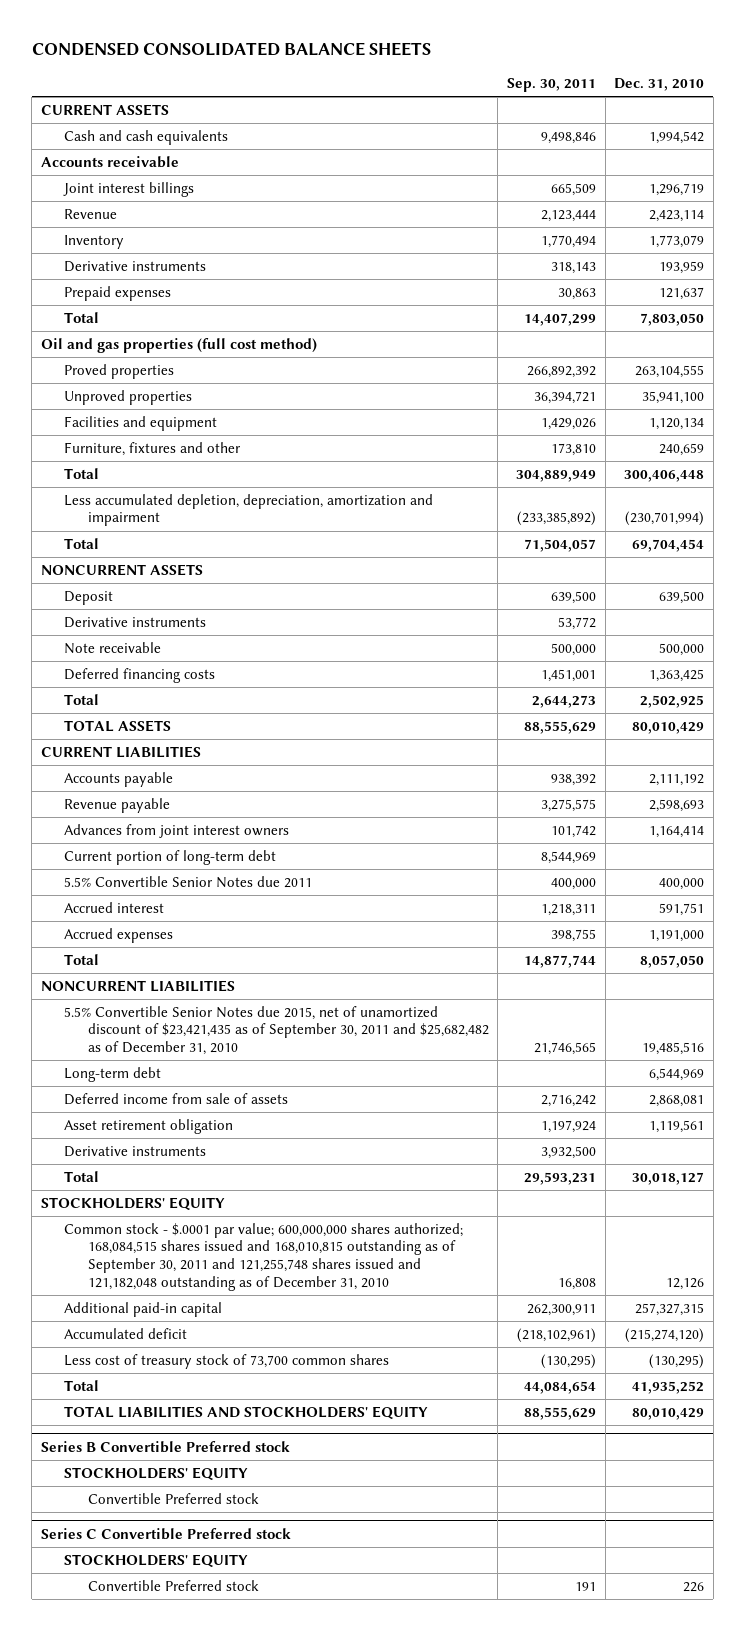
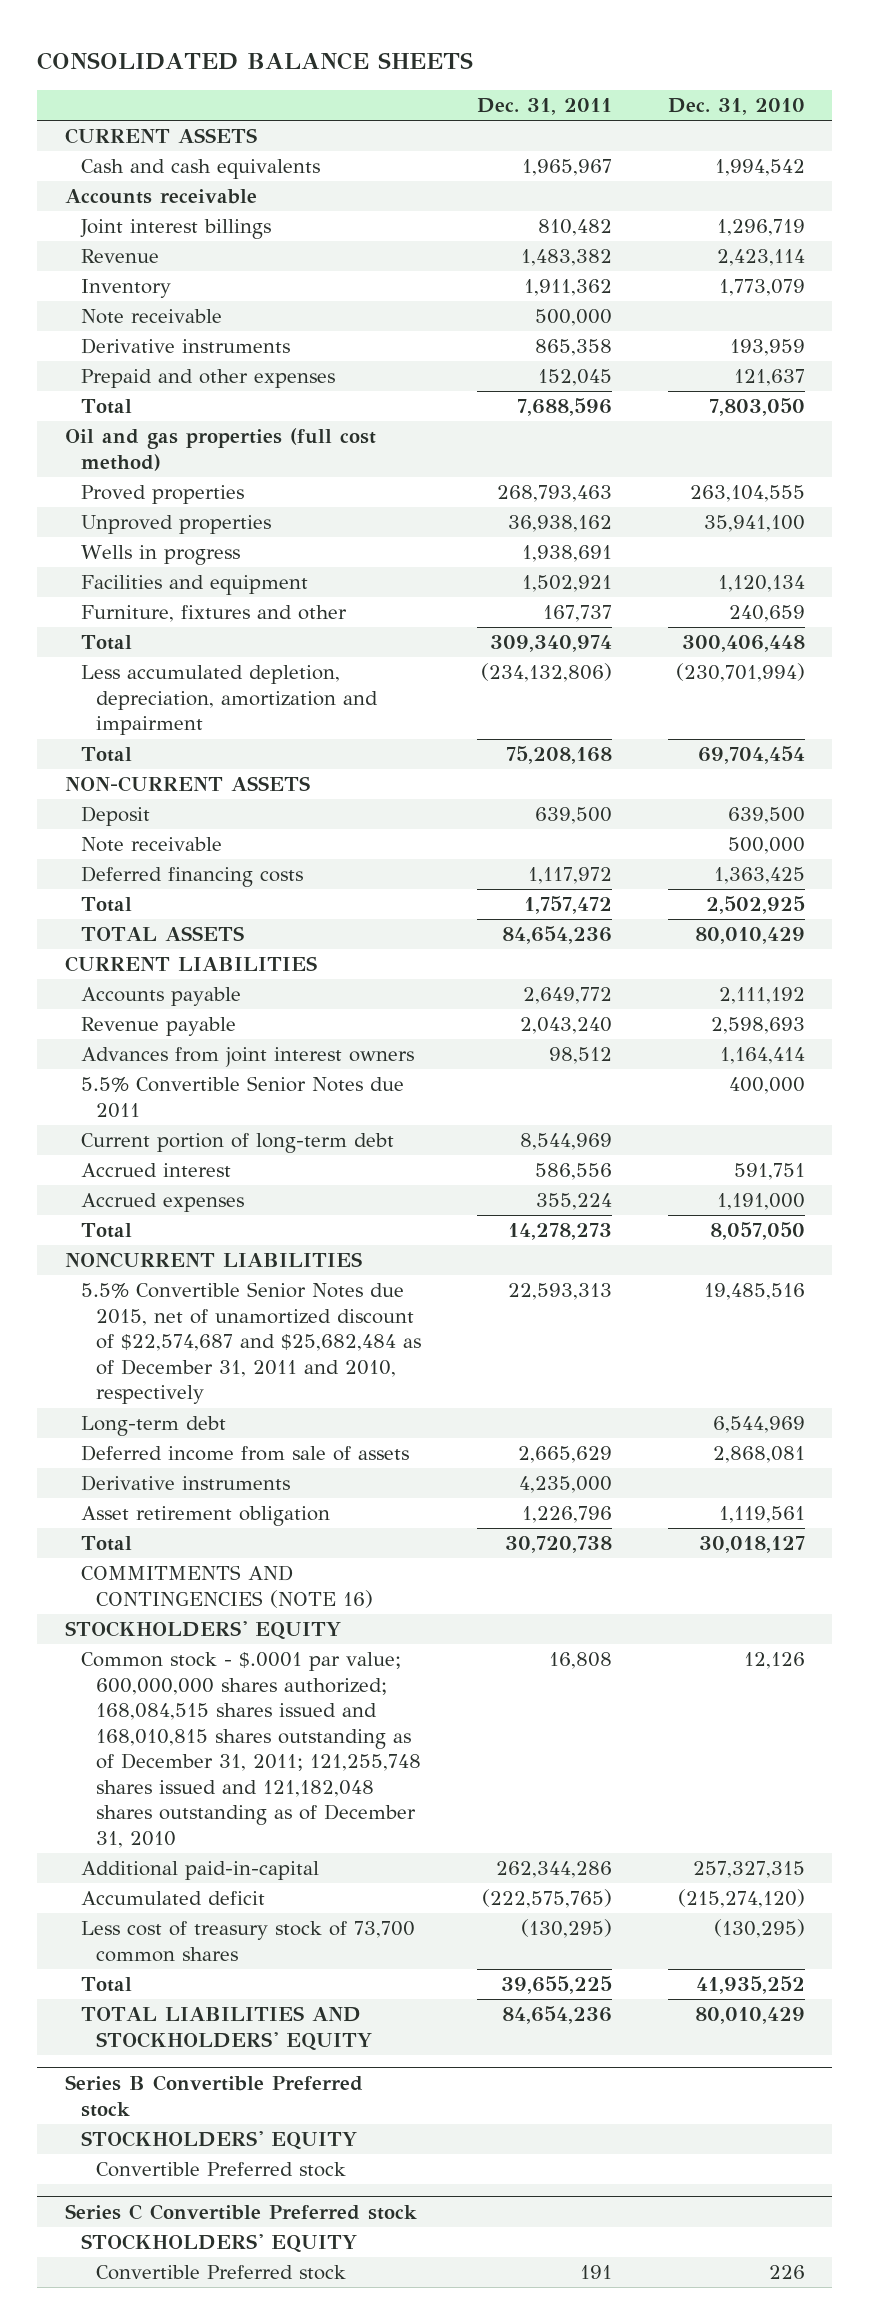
- CONDENSED CONSOLIDATED BALANCE SHEETS
+ CONSOLIDATED BALANCE SHEETS
- | Sep. 30, 2011 | Dec. 31, 2010
+ | Dec. 31, 2011 | Dec. 31, 2010
+ Note receivable | 500,000 |
- Prepaid expenses | 30,863 | 121,637
+ Prepaid and other expenses | 152,045 | 121,637
+ Wells in progress | 1,938,691 |
- NONCURRENT ASSETS
+ NON-CURRENT ASSETS
- Derivative instruments | 53,772 |
moved down: Current portion of long-term debt | 8,544,969 |
- 5.5% Convertible Senior Notes due 2015, net of unamortized discount of $23,421,435 as of September 30, 2011 and $25,682,482 as of December 31, 2010 | 21,746,565 | 19,485,516
+ 5.5% Convertible Senior Notes due 2015, net of unamortized discount of $22,574,687 and $25,682,484 as of December 31, 2011 and 2010, respectively | 22,593,313 | 19,485,516
moved down: Asset retirement obligation | 1,226,796 | 1,119,561
+ COMMITMENTS AND CONTINGENCIES (NOTE 16)
- Common stock - $.0001 par value; 600,000,000 shares authorized; 168,084,515 shares issued and 168,010,815 outstanding as of September 30, 2011 and 121,255,748 shares issued and 121,182,048 outstanding as of December 31, 2010 | 16,808 | 12,126
- Additional paid-in capital | 262,300,911 | 257,327,315
+ Common stock - $.0001 par value; 600,000,000 shares authorized; 168,084,515 shares issued and 168,010,815 shares outstanding as of December 31, 2011; 121,255,748 shares issued and 121,182,048 shares outstanding as of December 31, 2010 | 16,808 | 12,126
+ Additional paid-in-capital | 262,344,286 | 257,327,315

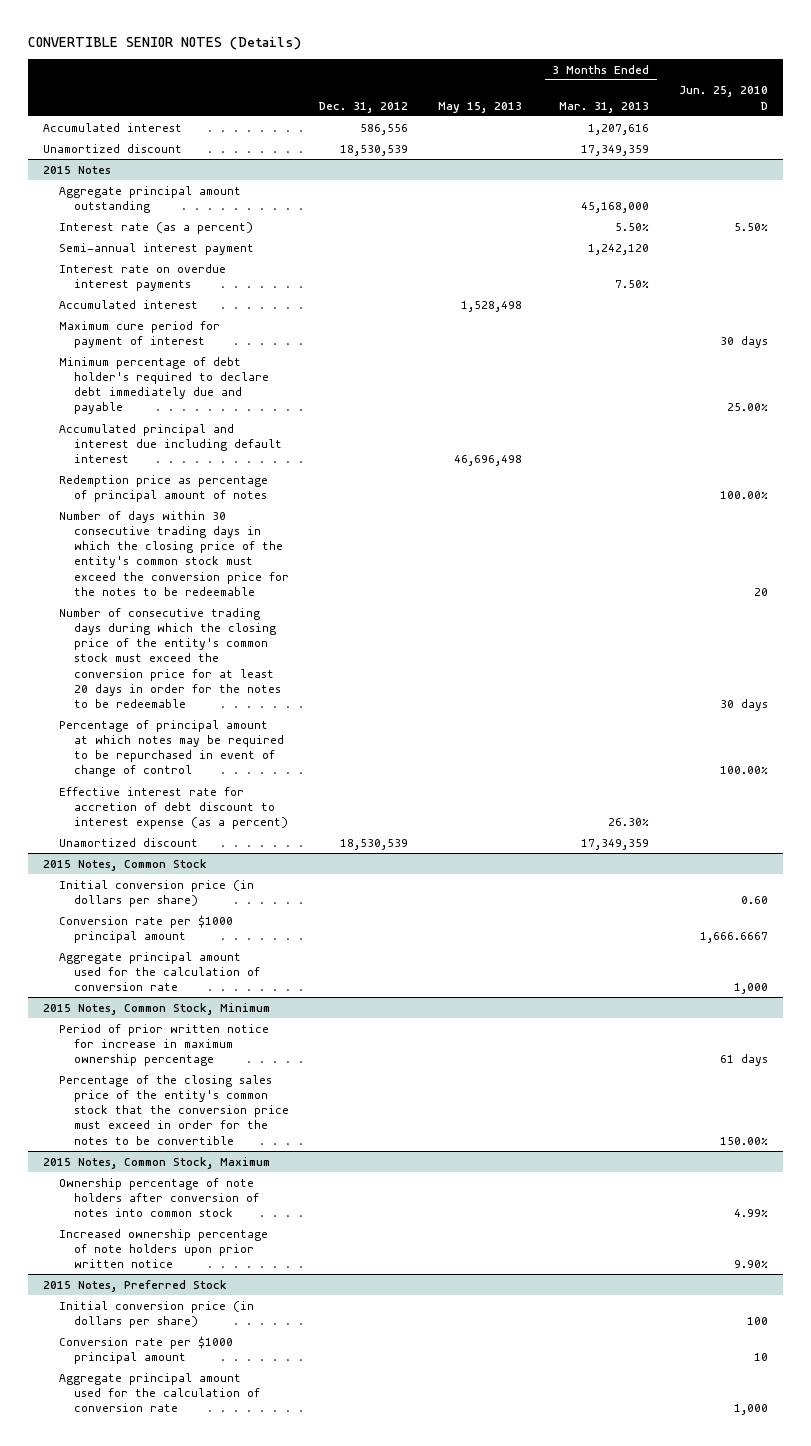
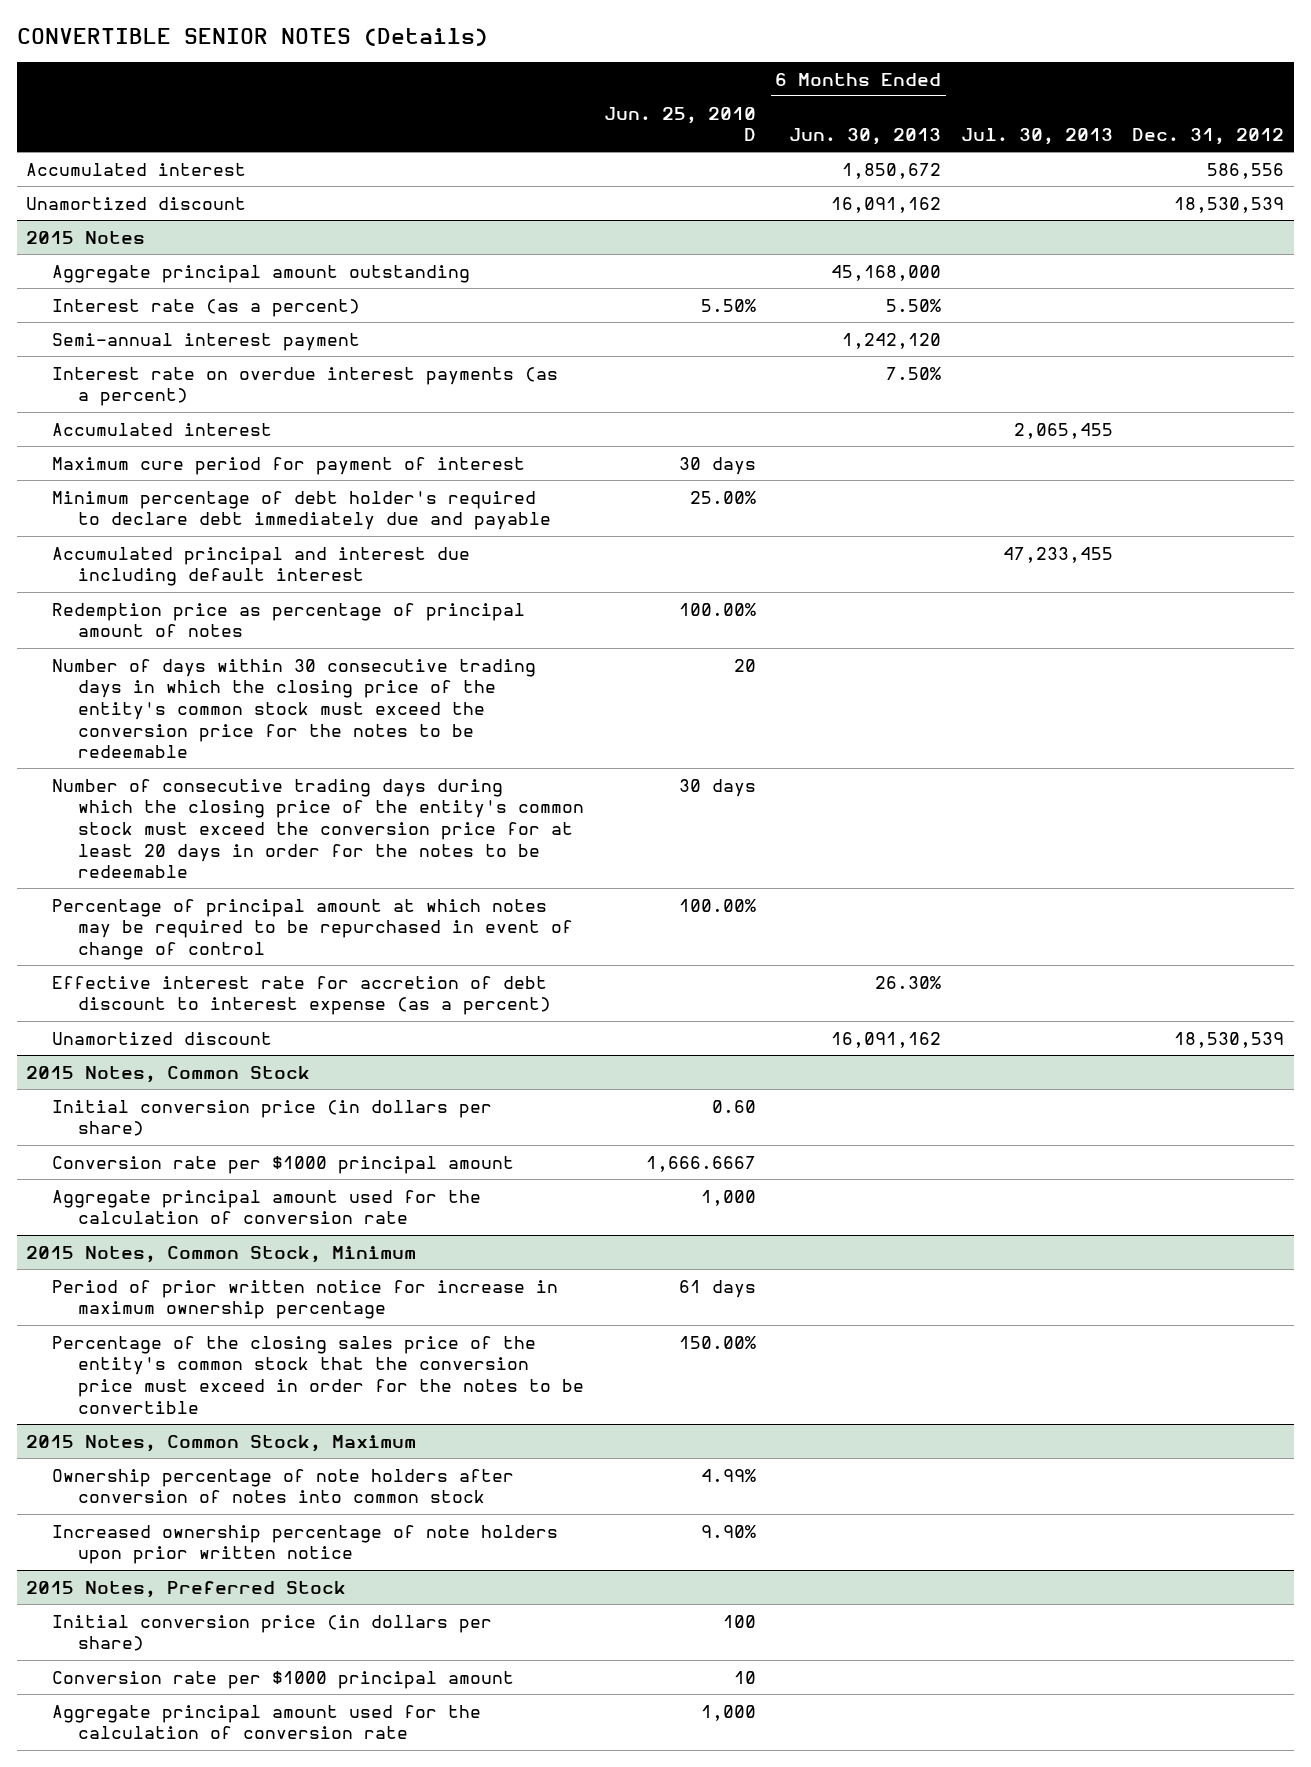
- | Dec. 31, 2012 | May 15, 2013 | 3 Months Ended Mar. 31, 2013 | Jun. 25, 2010 D
+ | Jun. 25, 2010 D | 6 Months Ended Jun. 30, 2013 | Jul. 30, 2013 | Dec. 31, 2012
@ 2015 Notes
- Interest rate on overdue interest payments | | | 7.50% |
+ Interest rate on overdue interest payments (as a percent) | | 7.50% | |

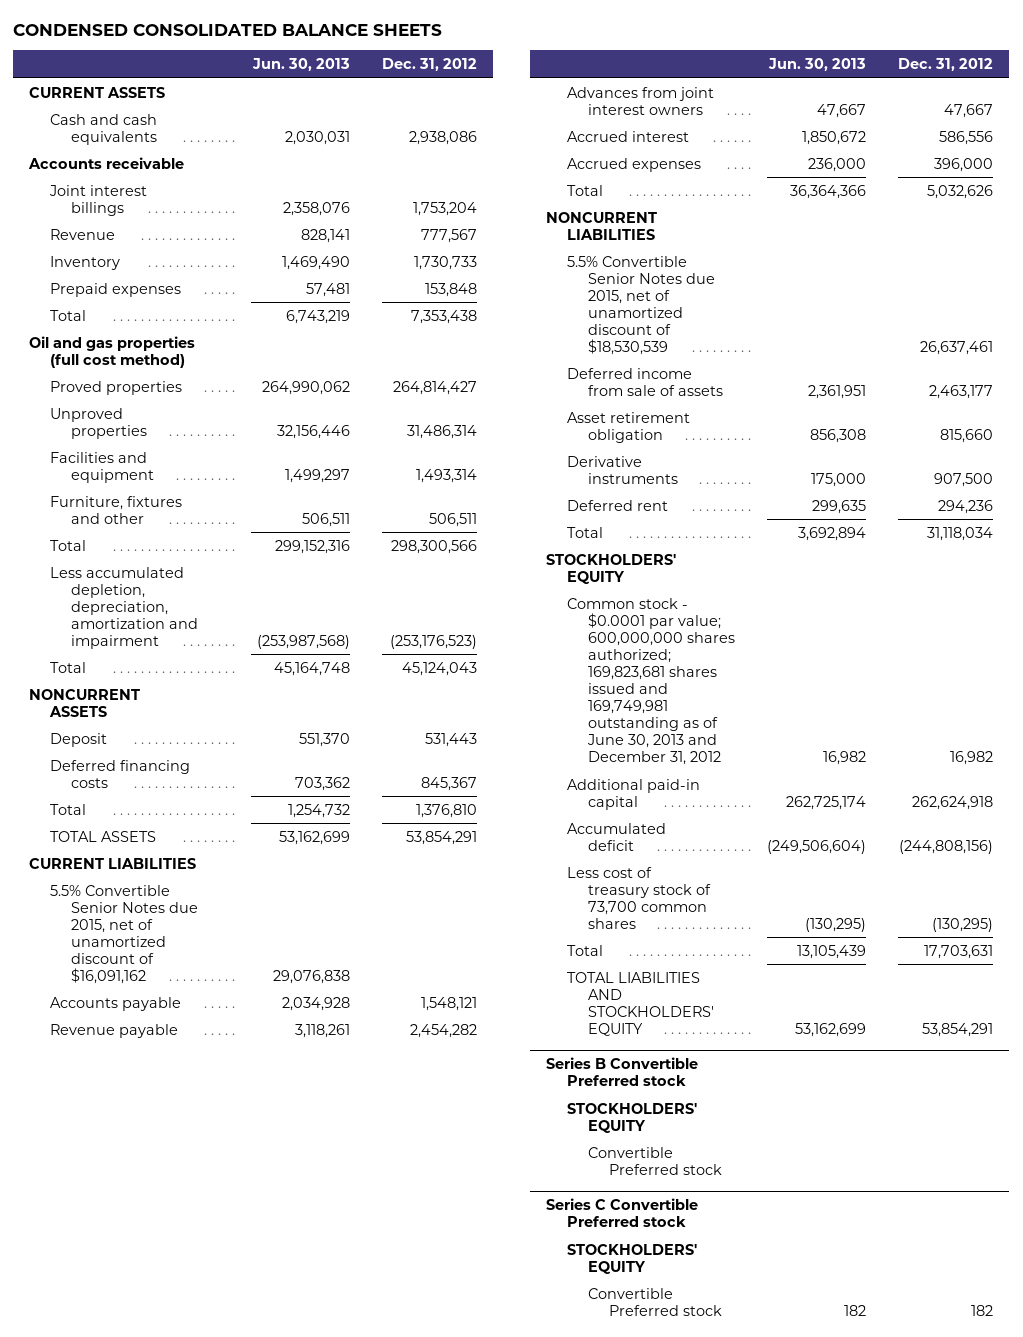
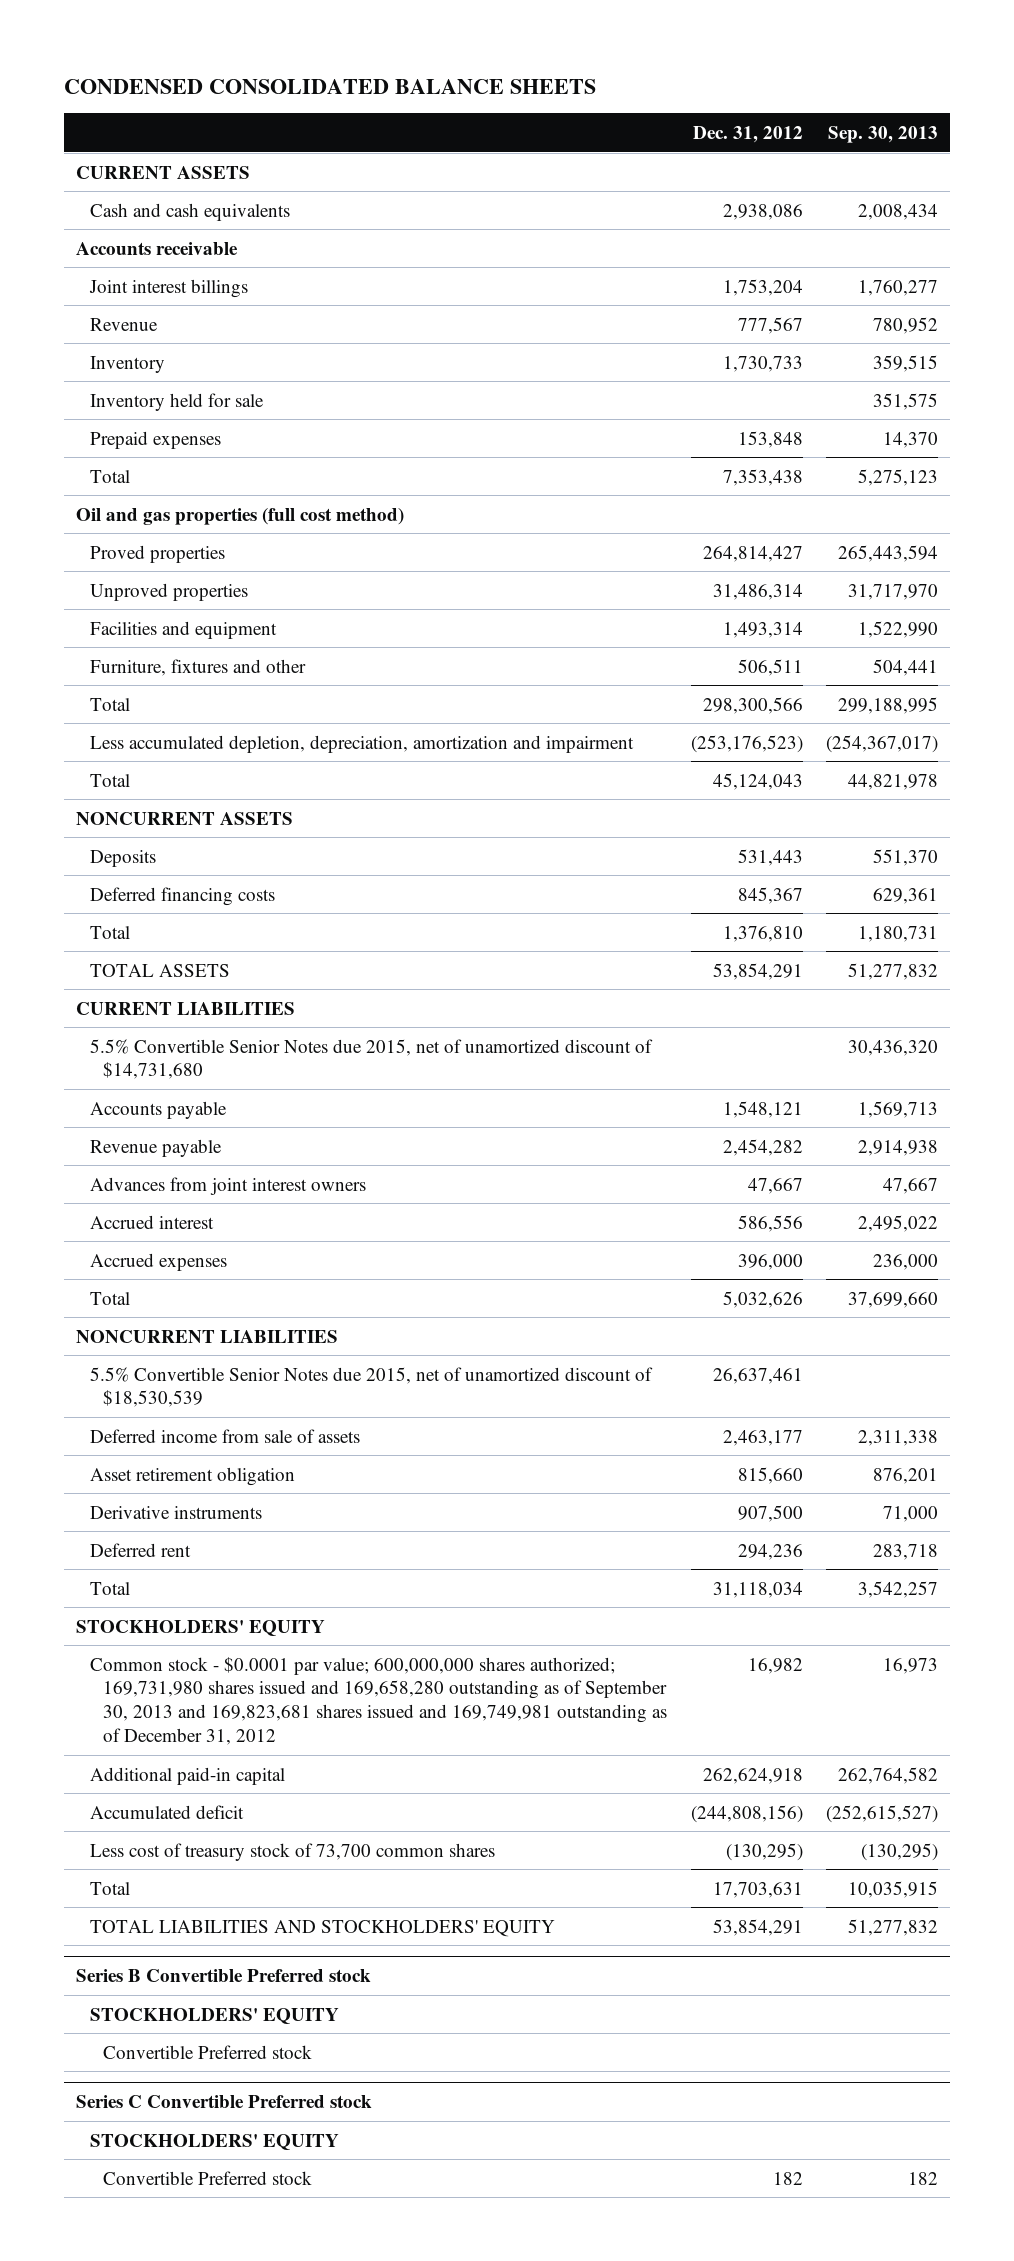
- | Jun. 30, 2013 | Dec. 31, 2012
+ | Dec. 31, 2012 | Sep. 30, 2013
+ Inventory held for sale | | 351,575
- Deposit | 551,370 | 531,443
+ Deposits | 531,443 | 551,370
- 5.5% Convertible Senior Notes due 2015, net of unamortized discount of $16,091,162 | 29,076,838 |
+ 5.5% Convertible Senior Notes due 2015, net of unamortized discount of $14,731,680 | | 30,436,320
- Common stock - $0.0001 par value; 600,000,000 shares authorized; 169,823,681 shares issued and 169,749,981 outstanding as of June 30, 2013 and December 31, 2012 | 16,982 | 16,982
+ Common stock - $0.0001 par value; 600,000,000 shares authorized; 169,731,980 shares issued and 169,658,280 outstanding as of September 30, 2013 and 169,823,681 shares issued and 169,749,981 outstanding as of December 31, 2012 | 16,982 | 16,973

